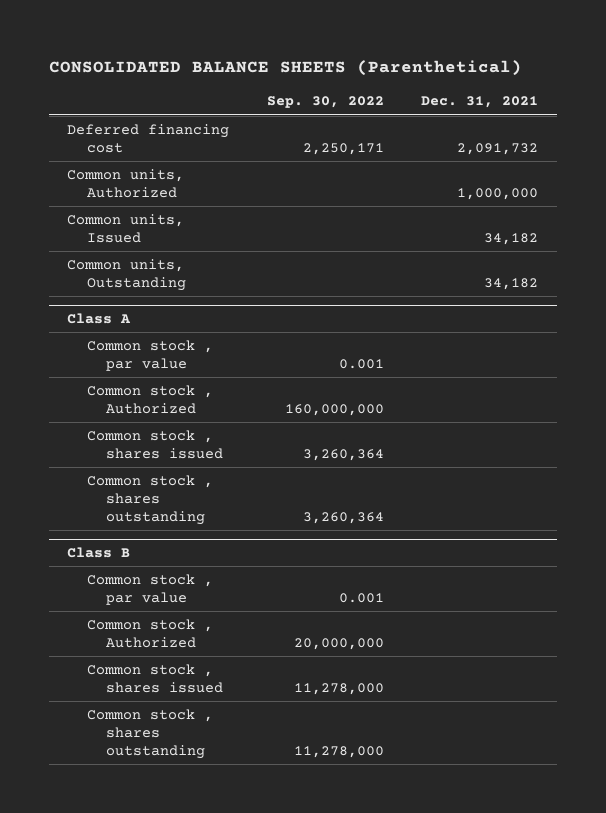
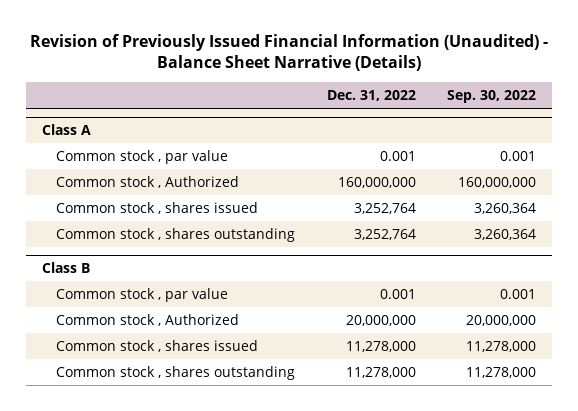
- CONSOLIDATED BALANCE SHEETS (Parenthetical)
+ Revision of Previously Issued Financial Information (Unaudited) - Balance Sheet Narrative (Details)
- | Sep. 30, 2022 | Dec. 31, 2021
+ | Dec. 31, 2022 | Sep. 30, 2022
- Deferred financing cost | 2,250,171 | 2,091,732
- Common units, Authorized | | 1,000,000
- Common units, Issued | | 34,182
- Common units, Outstanding | | 34,182

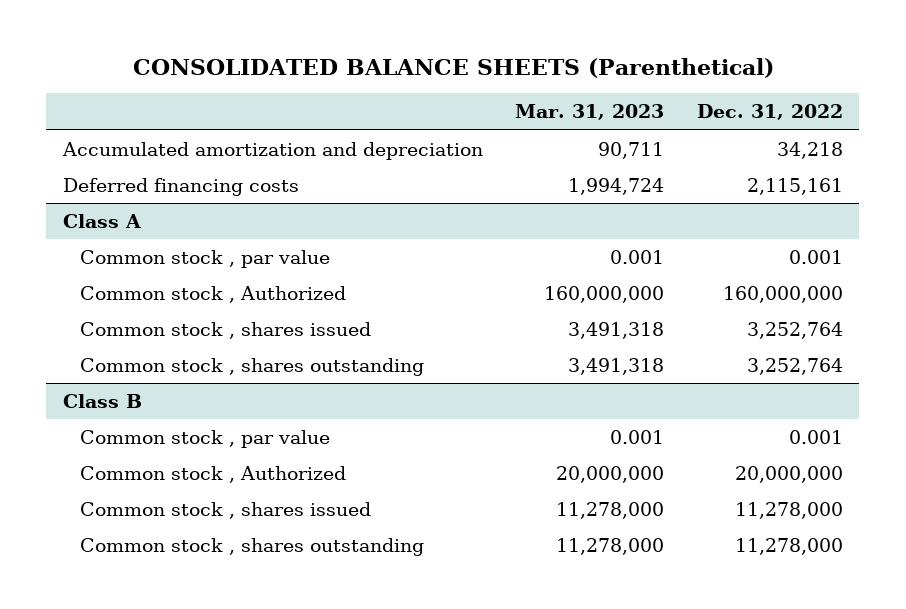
- Revision of Previously Issued Financial Information (Unaudited) - Balance Sheet Narrative (Details)
+ CONSOLIDATED BALANCE SHEETS (Parenthetical)
- | Dec. 31, 2022 | Sep. 30, 2022
+ | Mar. 31, 2023 | Dec. 31, 2022
+ Accumulated amortization and depreciation | 90,711 | 34,218
+ Deferred financing costs | 1,994,724 | 2,115,161

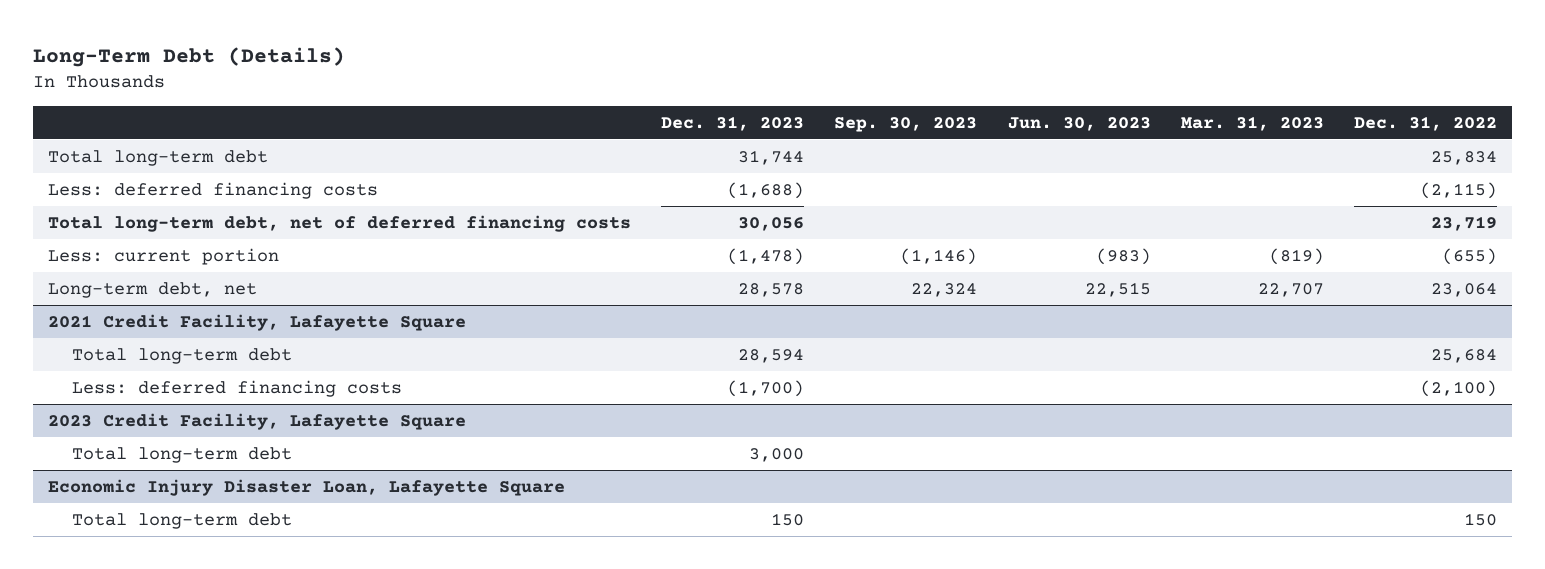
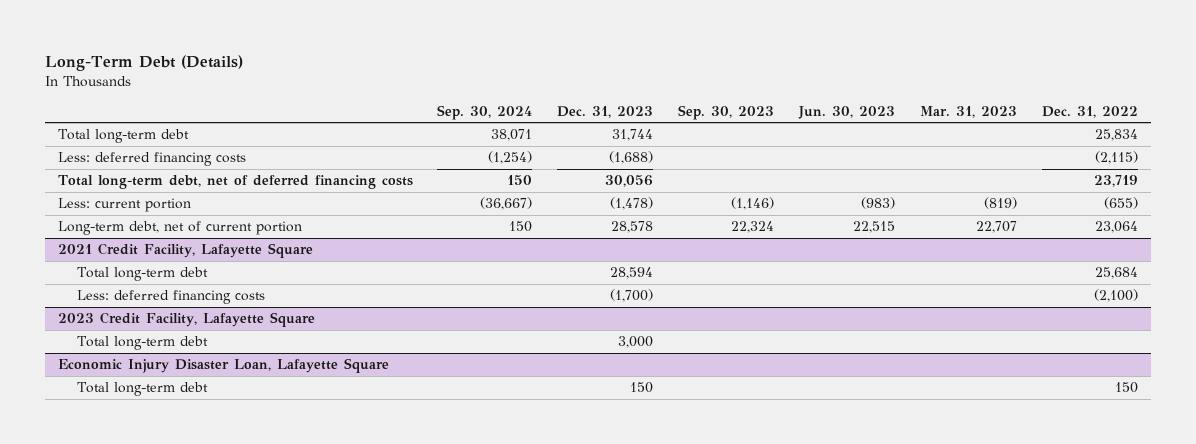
- | Dec. 31, 2023 | Sep. 30, 2023 | Jun. 30, 2023 | Mar. 31, 2023 | Dec. 31, 2022
+ | Sep. 30, 2024 | Dec. 31, 2023 | Sep. 30, 2023 | Jun. 30, 2023 | Mar. 31, 2023 | Dec. 31, 2022
- Long-term debt, net | 28,578 | 22,324 | 22,515 | 22,707 | 23,064
+ Long-term debt, net of current portion | 150 | 28,578 | 22,324 | 22,515 | 22,707 | 23,064

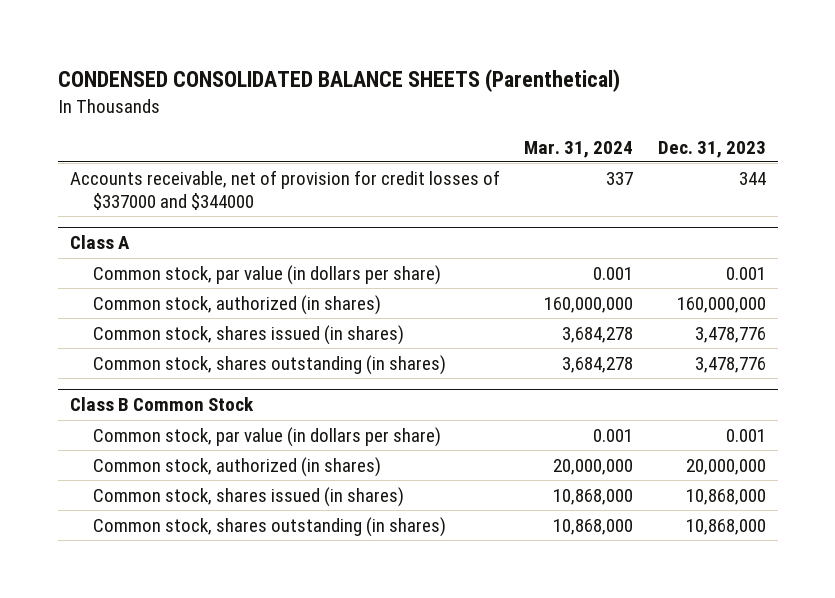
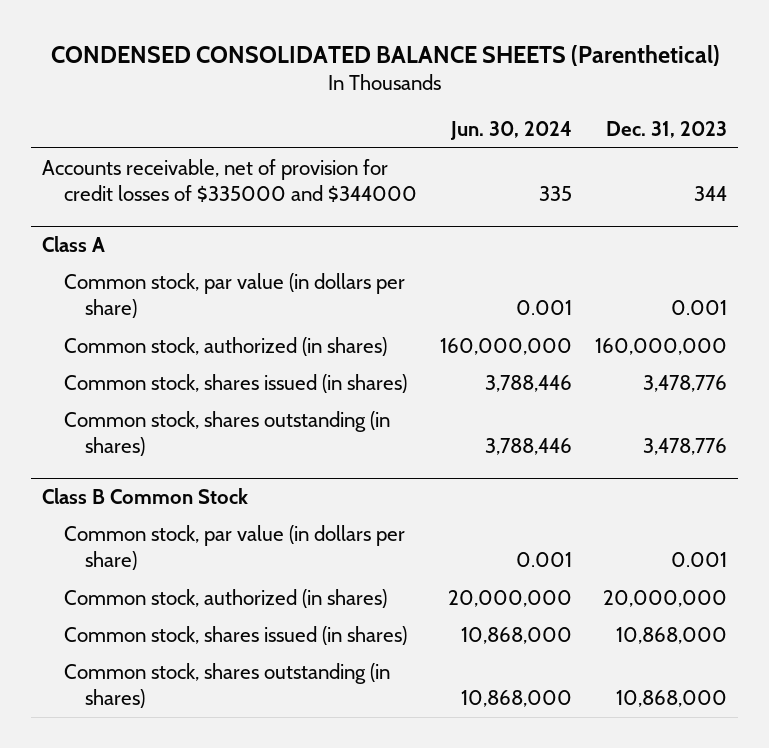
- | Mar. 31, 2024 | Dec. 31, 2023
+ | Jun. 30, 2024 | Dec. 31, 2023
- Accounts receivable, net of provision for credit losses of $337000 and $344000 | 337 | 344
+ Accounts receivable, net of provision for credit losses of $335000 and $344000 | 335 | 344

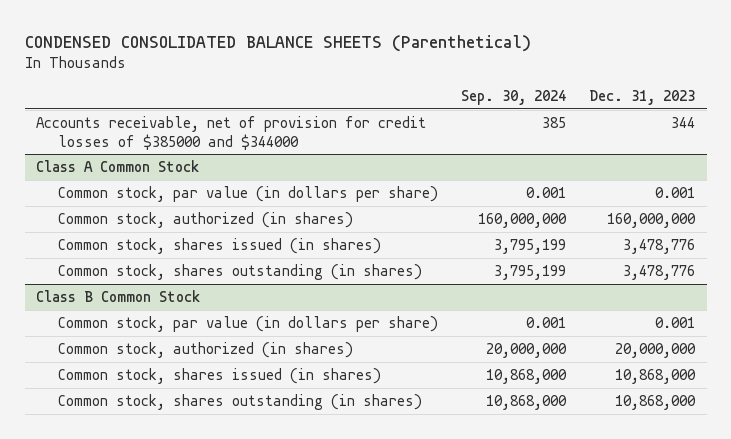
- | Jun. 30, 2024 | Dec. 31, 2023
+ | Sep. 30, 2024 | Dec. 31, 2023
- Accounts receivable, net of provision for credit losses of $335000 and $344000 | 335 | 344
- Class A
+ Accounts receivable, net of provision for credit losses of $385000 and $344000 | 385 | 344
+ Class A Common Stock

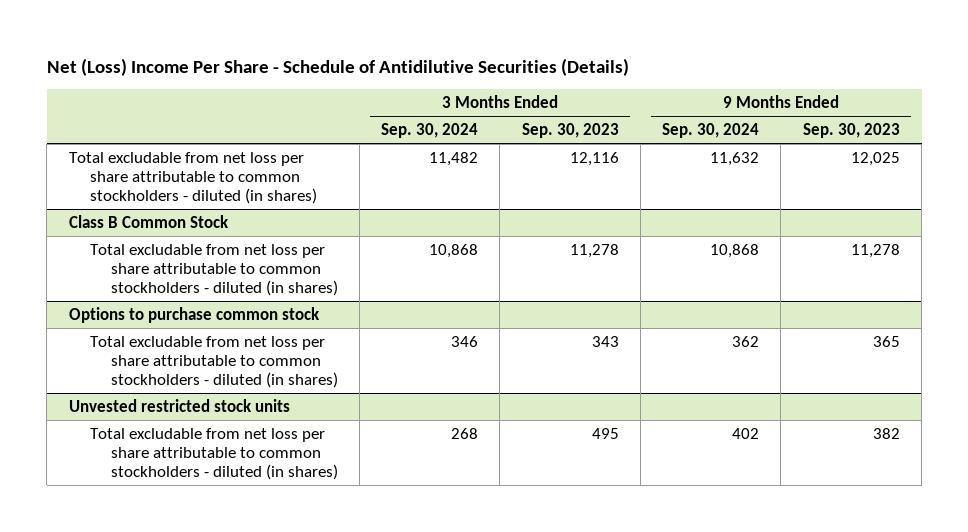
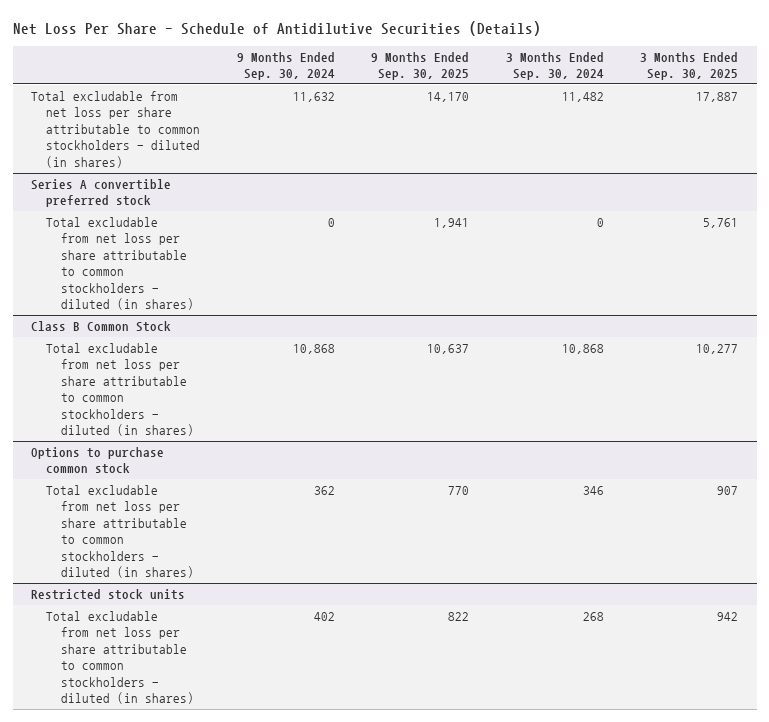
- Net (Loss) Income Per Share - Schedule of Antidilutive Securities (Details)
+ Net Loss Per Share - Schedule of Antidilutive Securities (Details)
- | 3 Months Ended Sep. 30, 2024 | 3 Months Ended Sep. 30, 2023 | 9 Months Ended Sep. 30, 2024 | 9 Months Ended Sep. 30, 2023
+ | 9 Months Ended Sep. 30, 2024 | 9 Months Ended Sep. 30, 2025 | 3 Months Ended Sep. 30, 2024 | 3 Months Ended Sep. 30, 2025
+ Series A convertible preferred stock
+ Total excludable from net loss per share attributable to common stockholders - diluted (in shares) | 0 | 1,941 | 0 | 5,761
- Unvested restricted stock units
+ Restricted stock units

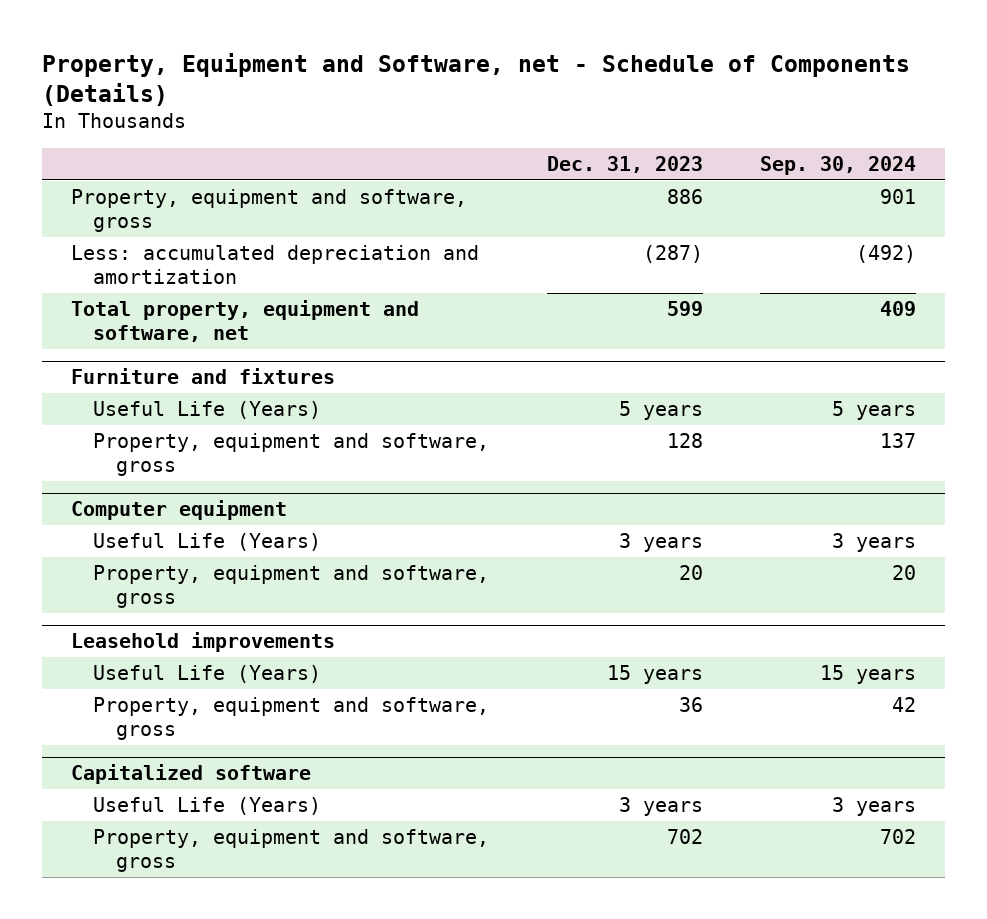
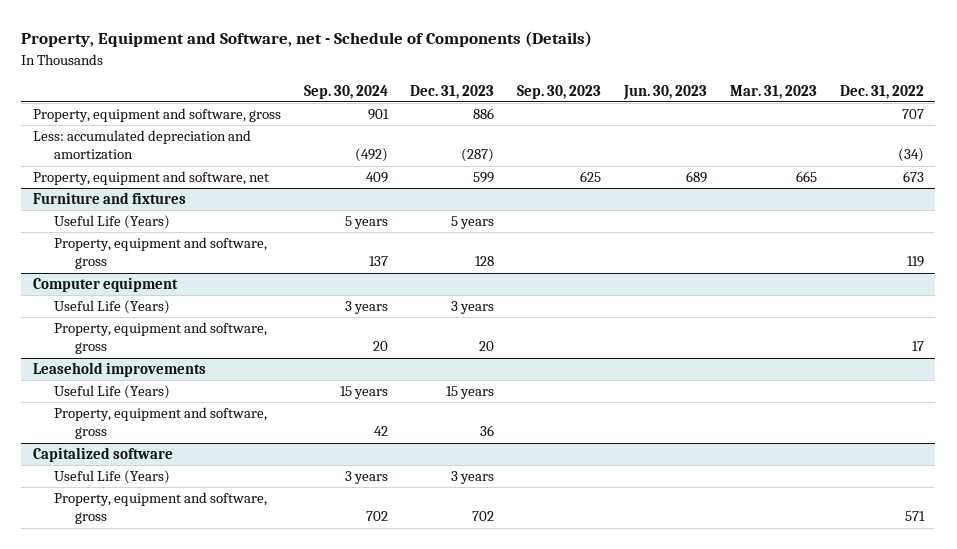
- | Dec. 31, 2023 | Sep. 30, 2024
+ | Sep. 30, 2024 | Dec. 31, 2023 | Sep. 30, 2023 | Jun. 30, 2023 | Mar. 31, 2023 | Dec. 31, 2022
- Total property, equipment and software, net | 599 | 409
+ Property, equipment and software, net | 409 | 599 | 625 | 689 | 665 | 673

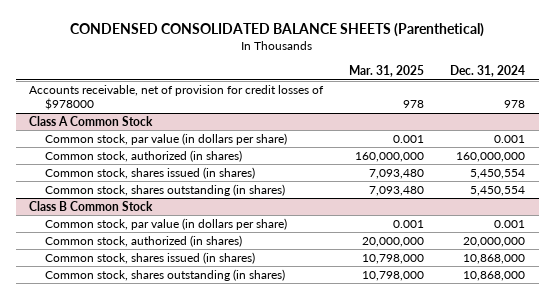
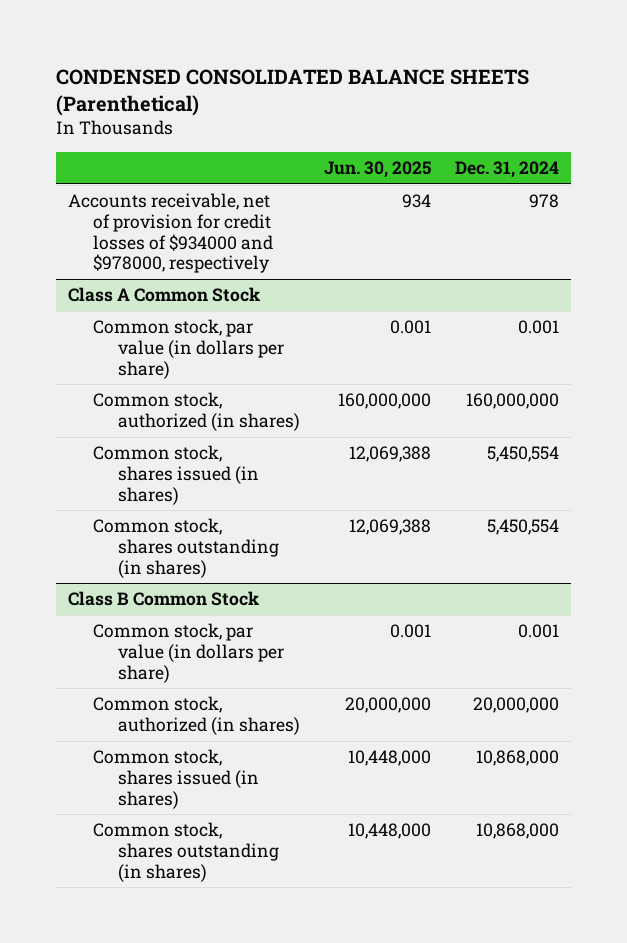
- | Mar. 31, 2025 | Dec. 31, 2024
+ | Jun. 30, 2025 | Dec. 31, 2024
- Accounts receivable, net of provision for credit losses of $978000 | 978 | 978
+ Accounts receivable, net of provision for credit losses of $934000 and $978000, respectively | 934 | 978

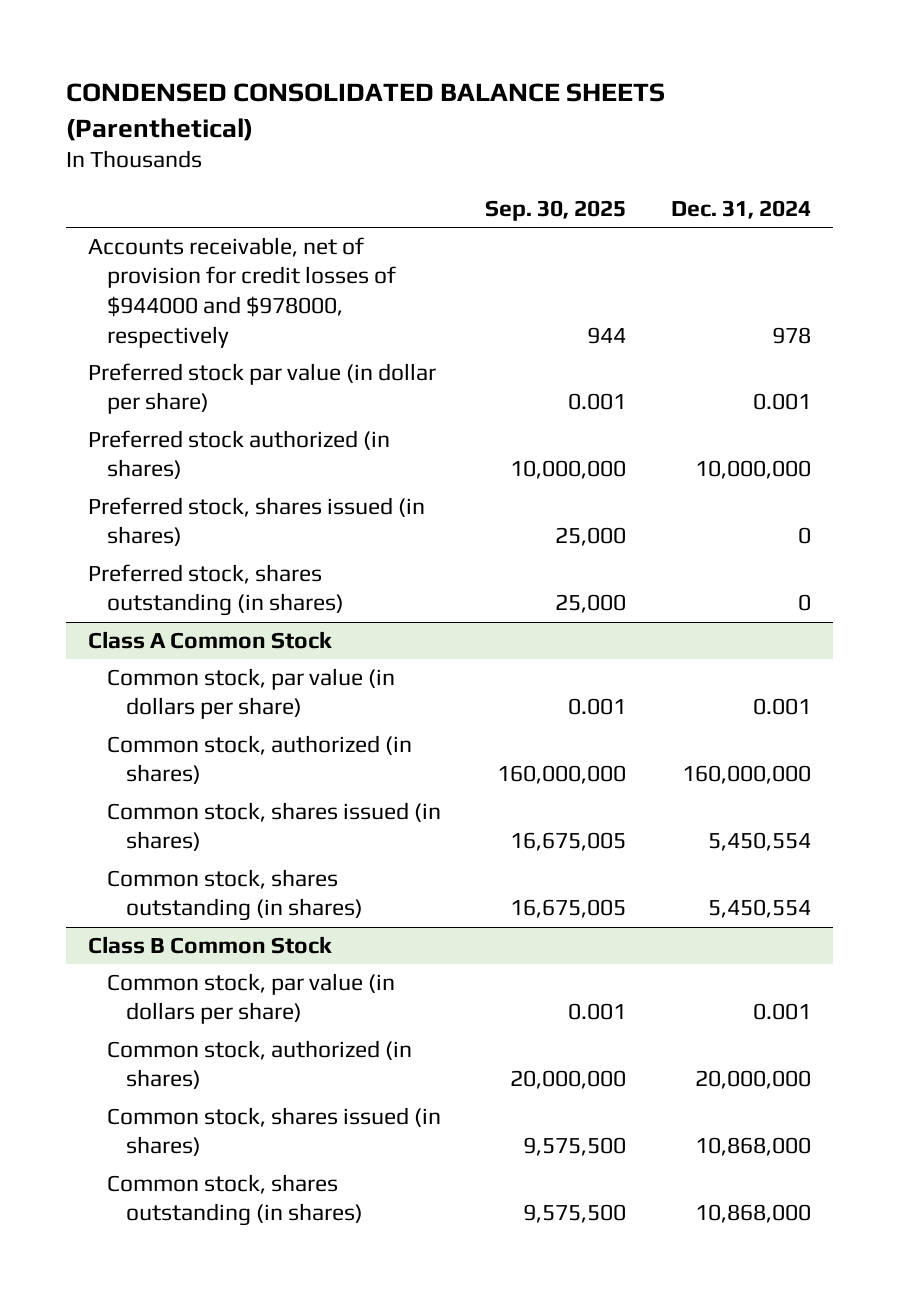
- | Jun. 30, 2025 | Dec. 31, 2024
+ | Sep. 30, 2025 | Dec. 31, 2024
- Accounts receivable, net of provision for credit losses of $934000 and $978000, respectively | 934 | 978
+ Accounts receivable, net of provision for credit losses of $944000 and $978000, respectively | 944 | 978
+ Preferred stock par value (in dollar per share) | 0.001 | 0.001
+ Preferred stock authorized (in shares) | 10,000,000 | 10,000,000
+ Preferred stock, shares issued (in shares) | 25,000 | 0
+ Preferred stock, shares outstanding (in shares) | 25,000 | 0

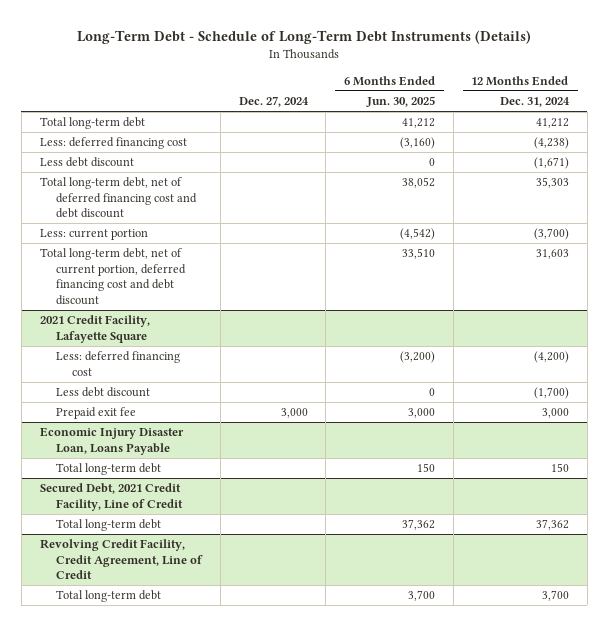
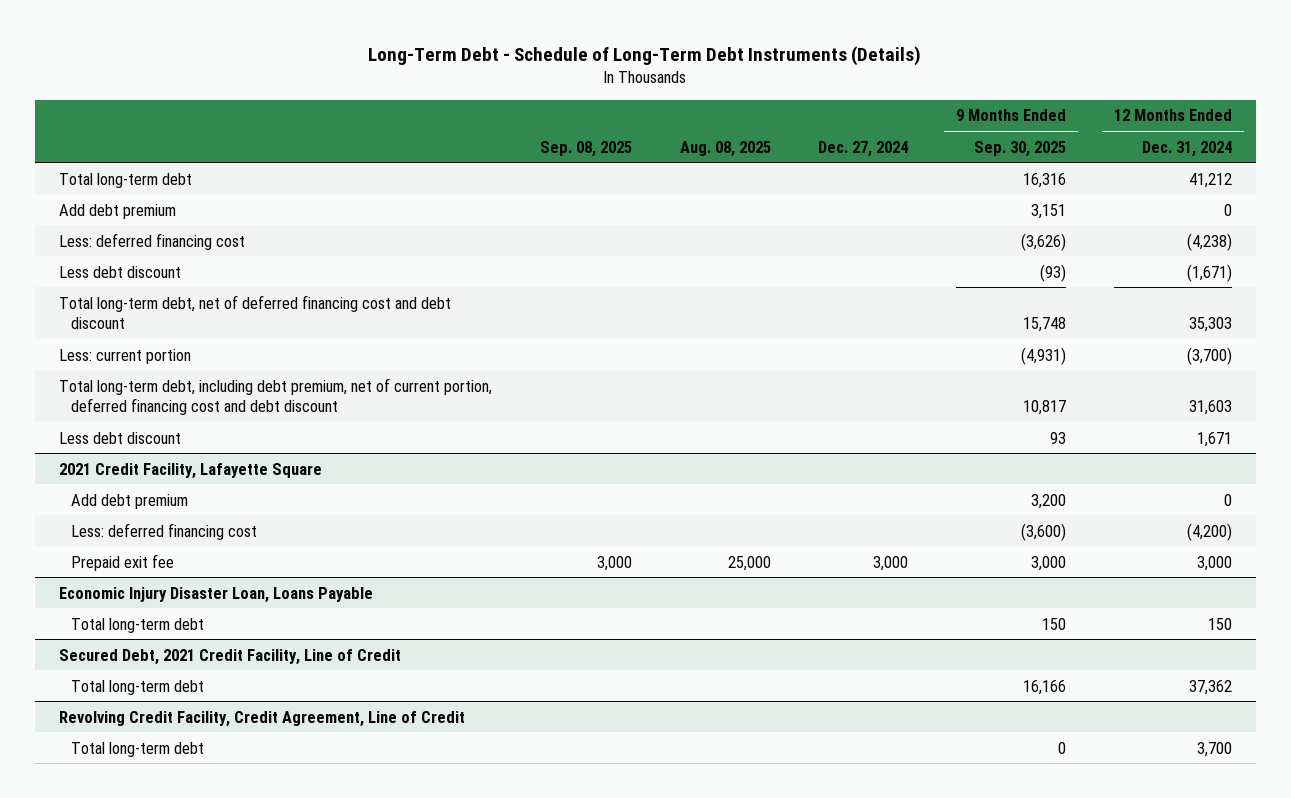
- | Dec. 27, 2024 | 6 Months Ended Jun. 30, 2025 | 12 Months Ended Dec. 31, 2024
+ | Sep. 08, 2025 | Aug. 08, 2025 | Dec. 27, 2024 | 9 Months Ended Sep. 30, 2025 | 12 Months Ended Dec. 31, 2024
+ Add debt premium | | | | 3,151 | 0
- Total long-term debt, net of current portion, deferred financing cost and debt discount | | 33,510 | 31,603
+ Total long-term debt, including debt premium, net of current portion, deferred financing cost and debt discount | | | | 10,817 | 31,603
+ Less debt discount | | | | 93 | 1,671
@ 2021 Credit Facility, Lafayette Square
+ Add debt premium | | | | 3,200 | 0
- Less debt discount | | 0 | (1,700)

